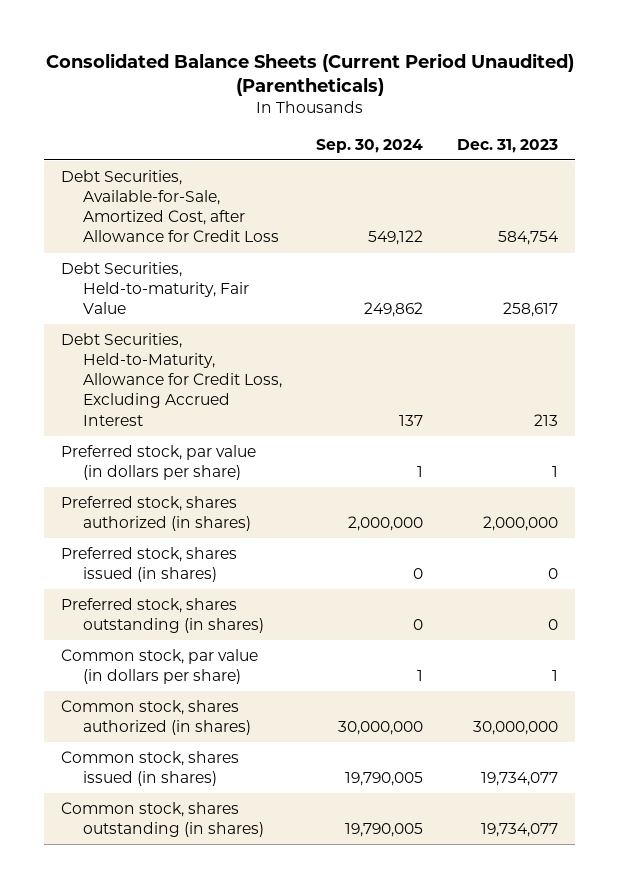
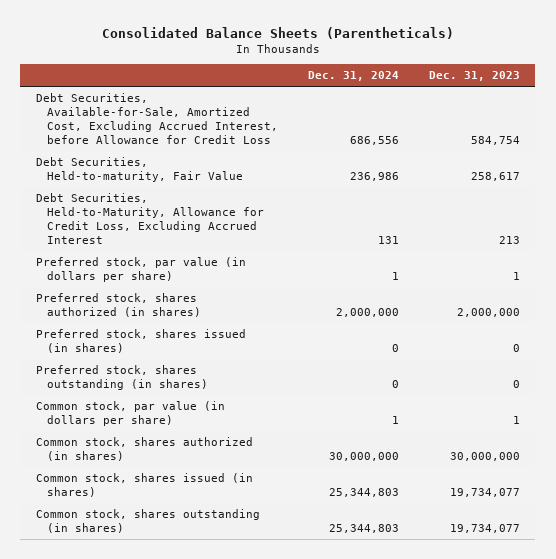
- Consolidated Balance Sheets (Current Period Unaudited) (Parentheticals)
+ Consolidated Balance Sheets (Parentheticals)
- | Sep. 30, 2024 | Dec. 31, 2023
+ | Dec. 31, 2024 | Dec. 31, 2023
- Debt Securities, Available-for-Sale, Amortized Cost, after Allowance for Credit Loss | 549,122 | 584,754
+ Debt Securities, Available-for-Sale, Amortized Cost, Excluding Accrued Interest, before Allowance for Credit Loss | 686,556 | 584,754

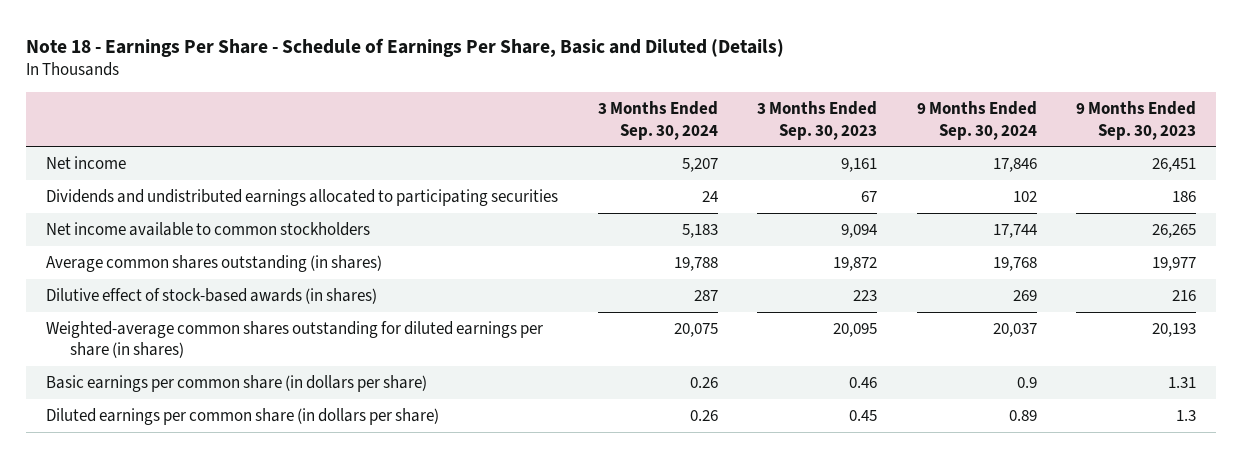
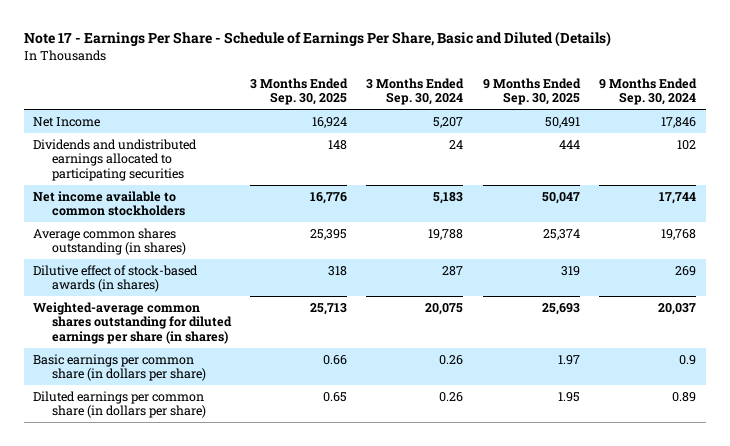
- Note 18 - Earnings Per Share - Schedule of Earnings Per Share, Basic and Diluted (Details)
+ Note 17 - Earnings Per Share - Schedule of Earnings Per Share, Basic and Diluted (Details)
- | 3 Months Ended Sep. 30, 2024 | 3 Months Ended Sep. 30, 2023 | 9 Months Ended Sep. 30, 2024 | 9 Months Ended Sep. 30, 2023
+ | 3 Months Ended Sep. 30, 2025 | 3 Months Ended Sep. 30, 2024 | 9 Months Ended Sep. 30, 2025 | 9 Months Ended Sep. 30, 2024
- Net income | 5,207 | 9,161 | 17,846 | 26,451
+ Net Income | 16,924 | 5,207 | 50,491 | 17,846

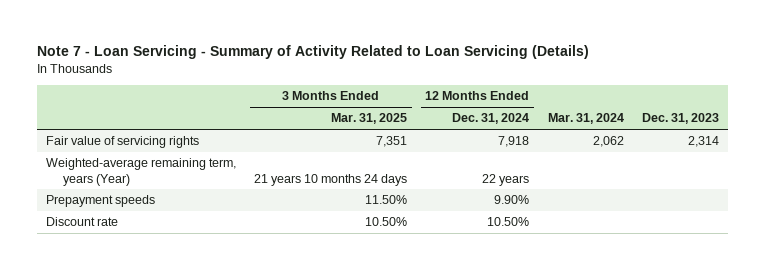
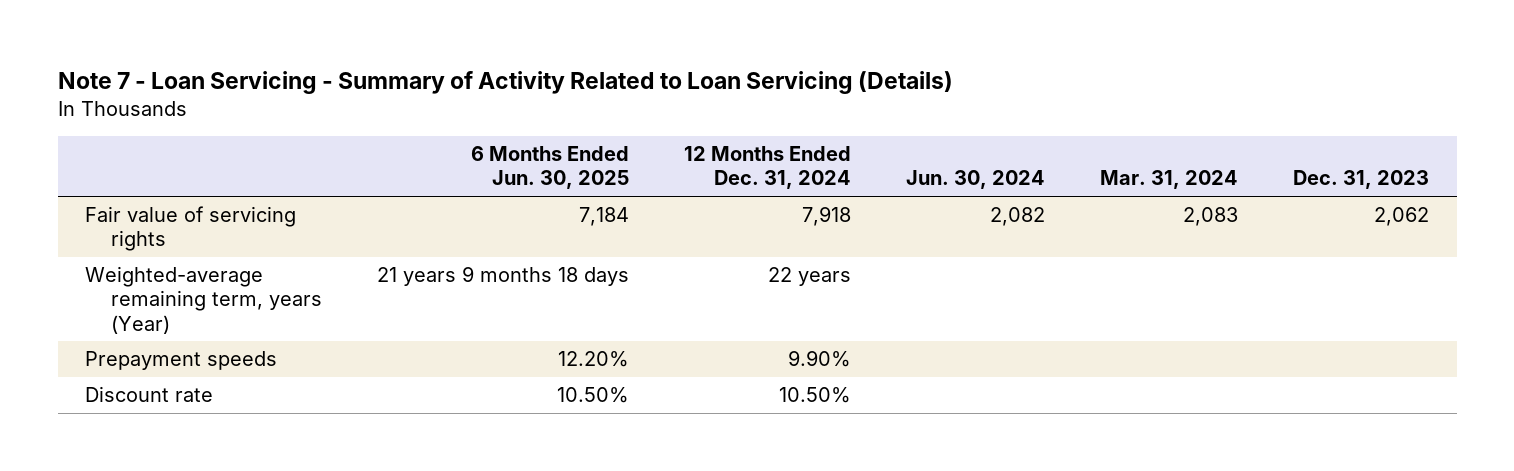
- | 3 Months Ended Mar. 31, 2025 | 12 Months Ended Dec. 31, 2024 | Mar. 31, 2024 | Dec. 31, 2023
+ | 6 Months Ended Jun. 30, 2025 | 12 Months Ended Dec. 31, 2024 | Jun. 30, 2024 | Mar. 31, 2024 | Dec. 31, 2023
- Fair value of servicing rights | 7,351 | 7,918 | 2,062 | 2,314
+ Fair value of servicing rights | 7,184 | 7,918 | 2,082 | 2,083 | 2,062

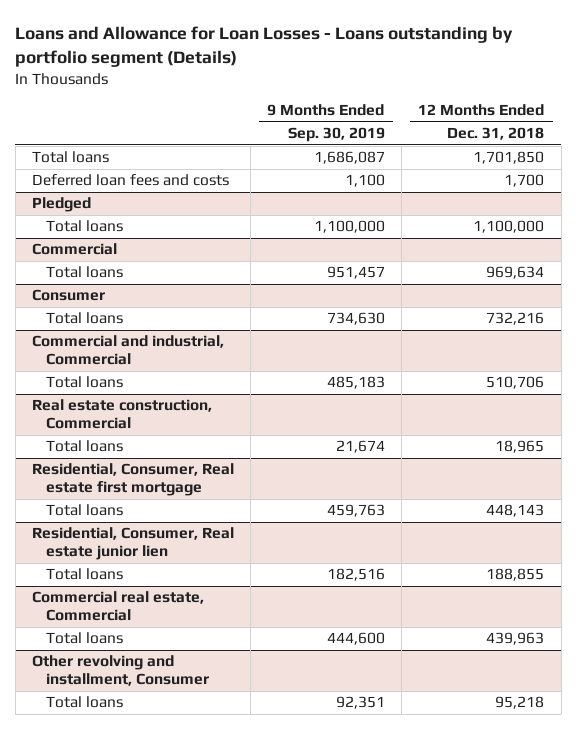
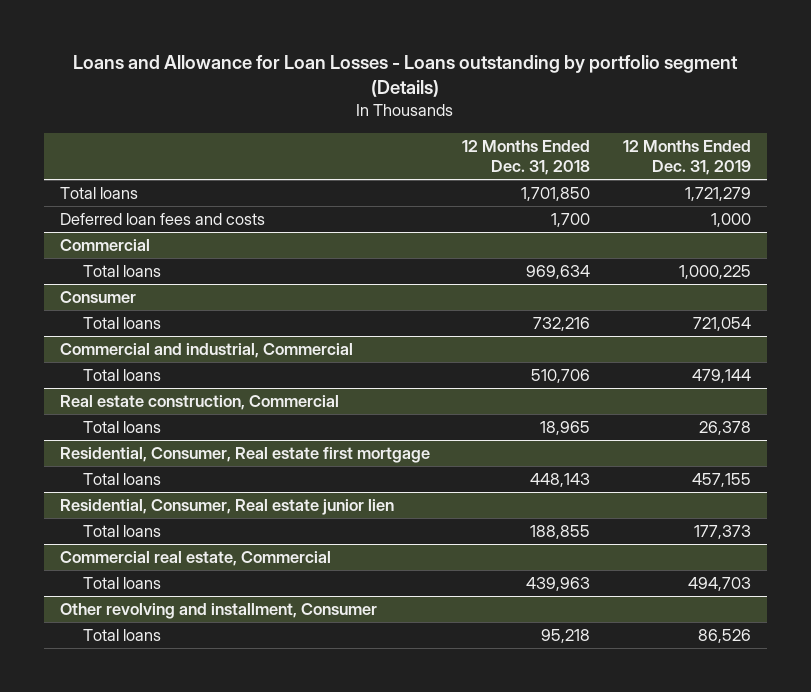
- | 9 Months Ended Sep. 30, 2019 | 12 Months Ended Dec. 31, 2018
+ | 12 Months Ended Dec. 31, 2018 | 12 Months Ended Dec. 31, 2019
- Pledged
- Total loans | 1,100,000 | 1,100,000

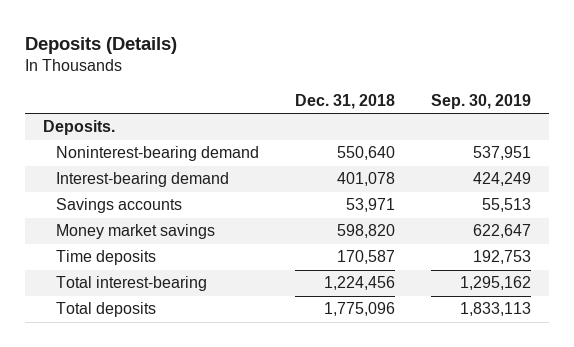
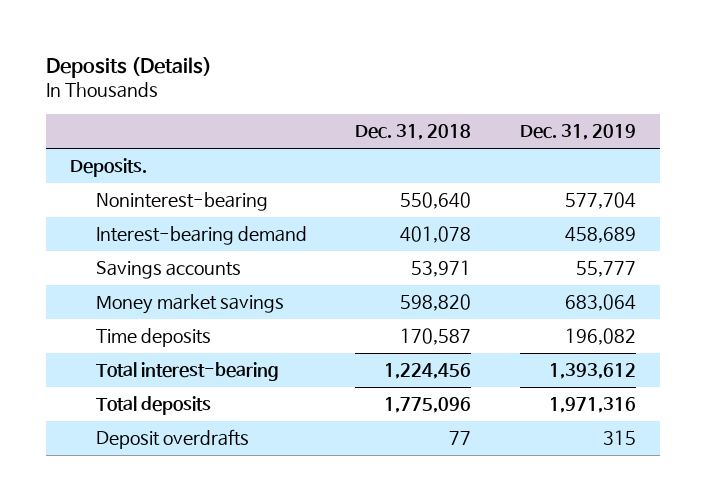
- | Dec. 31, 2018 | Sep. 30, 2019
+ | Dec. 31, 2018 | Dec. 31, 2019
- Noninterest-bearing demand | 550,640 | 537,951
+ Noninterest-bearing | 550,640 | 577,704
+ Deposit overdrafts | 77 | 315

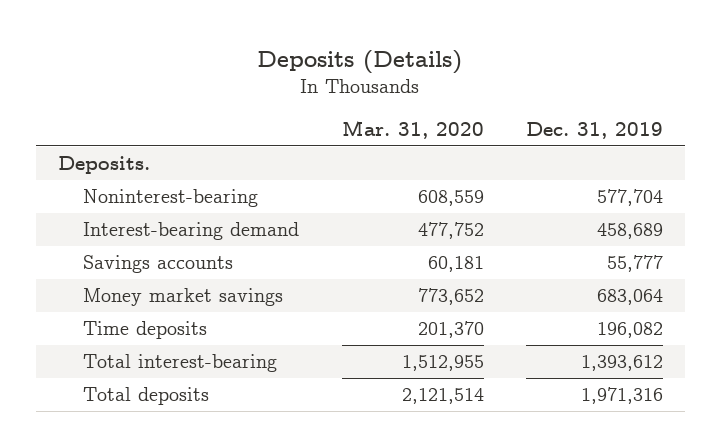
- | Dec. 31, 2018 | Dec. 31, 2019
+ | Mar. 31, 2020 | Dec. 31, 2019
- Deposit overdrafts | 77 | 315

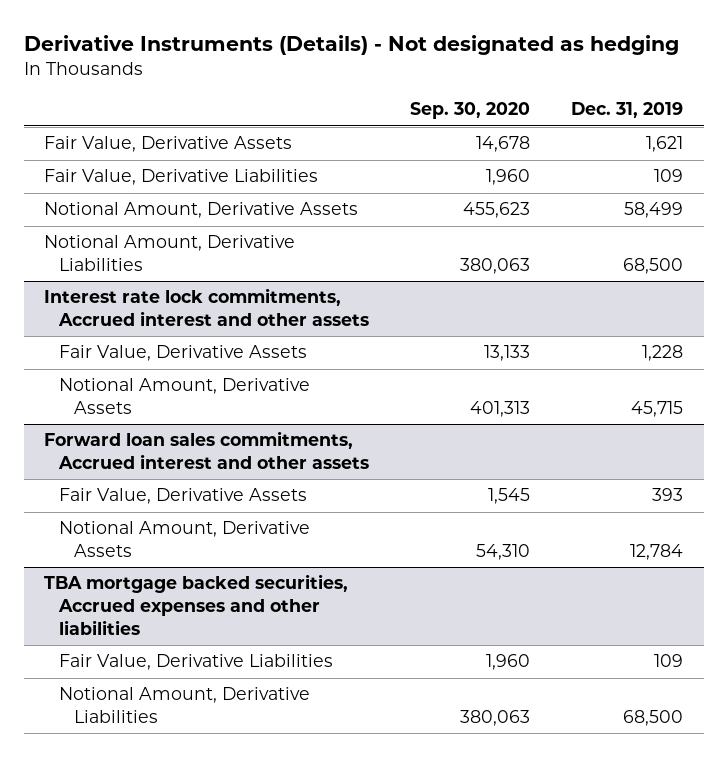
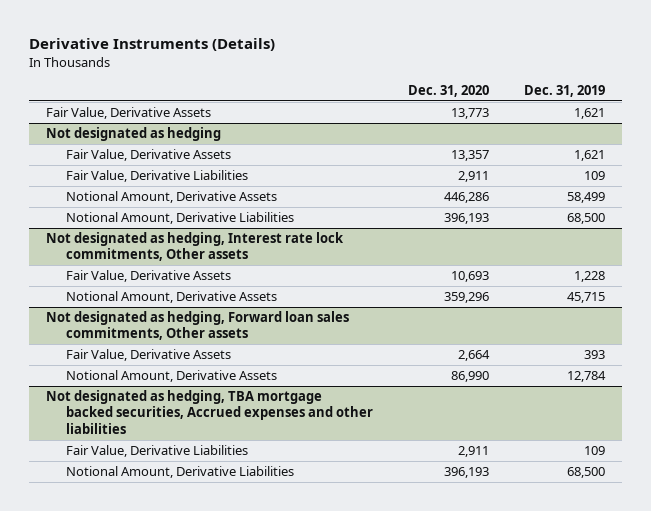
- Derivative Instruments (Details) - Not designated as hedging
+ Derivative Instruments (Details)
- | Sep. 30, 2020 | Dec. 31, 2019
+ | Dec. 31, 2020 | Dec. 31, 2019
+ Not designated as hedging
+ Fair Value, Derivative Assets | 13,357 | 1,621
- Interest rate lock commitments, Accrued interest and other assets
+ Not designated as hedging, Interest rate lock commitments, Other assets
- Forward loan sales commitments, Accrued interest and other assets
+ Not designated as hedging, Forward loan sales commitments, Other assets
- TBA mortgage backed securities, Accrued expenses and other liabilities
+ Not designated as hedging, TBA mortgage backed securities, Accrued expenses and other liabilities

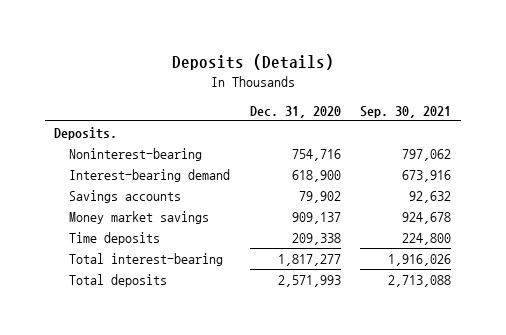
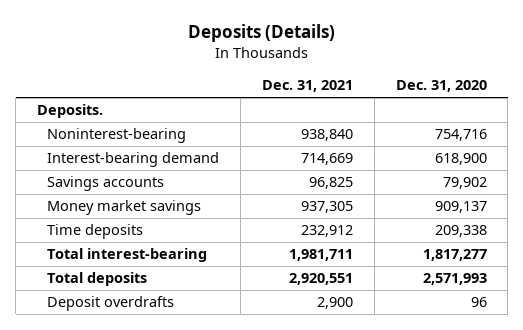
- | Dec. 31, 2020 | Sep. 30, 2021
+ | Dec. 31, 2021 | Dec. 31, 2020
+ Deposit overdrafts | 2,900 | 96

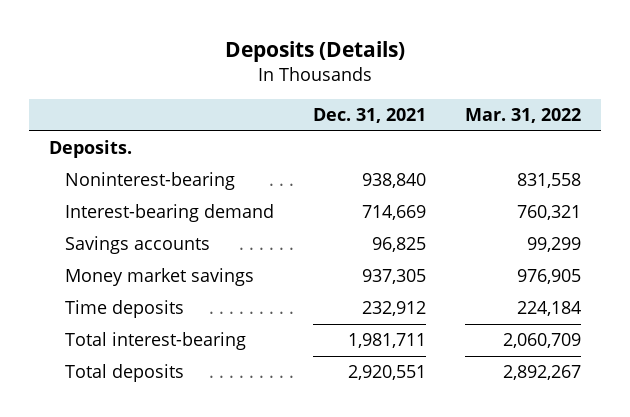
- | Dec. 31, 2021 | Dec. 31, 2020
+ | Dec. 31, 2021 | Mar. 31, 2022
- Deposit overdrafts | 2,900 | 96

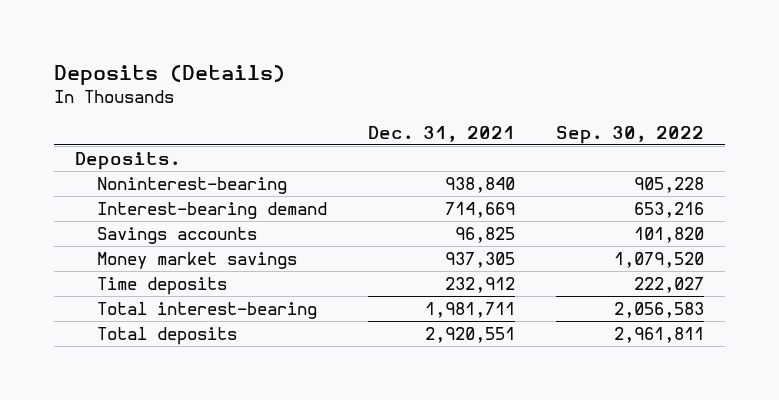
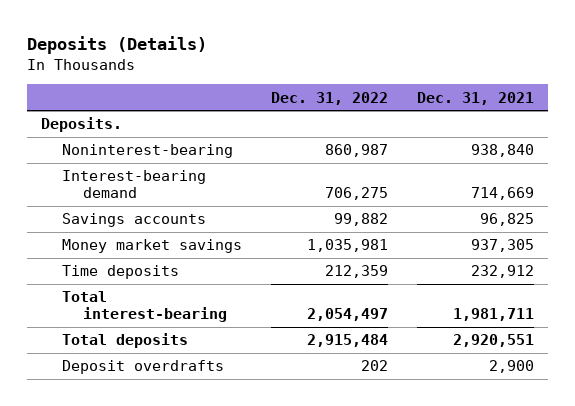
- | Dec. 31, 2021 | Sep. 30, 2022
+ | Dec. 31, 2022 | Dec. 31, 2021
+ Deposit overdrafts | 202 | 2,900

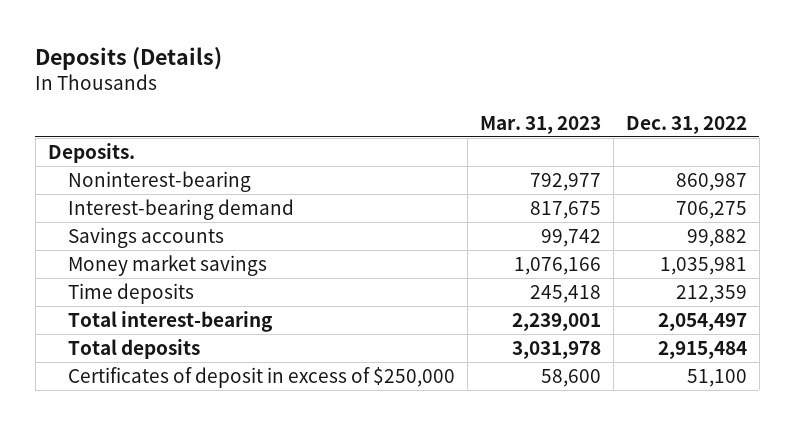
- | Dec. 31, 2022 | Dec. 31, 2021
+ | Mar. 31, 2023 | Dec. 31, 2022
- Deposit overdrafts | 202 | 2,900
+ Certificates of deposit in excess of $250,000 | 58,600 | 51,100

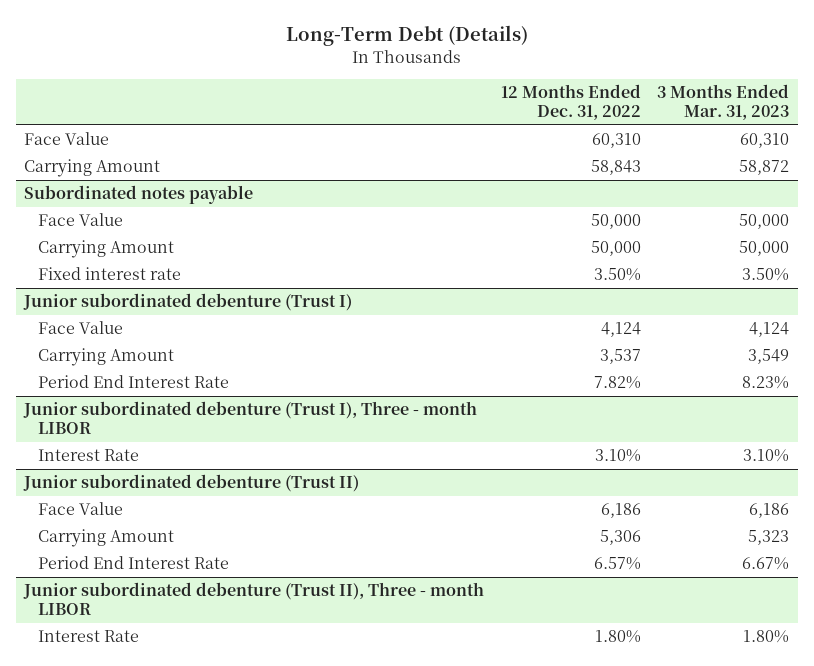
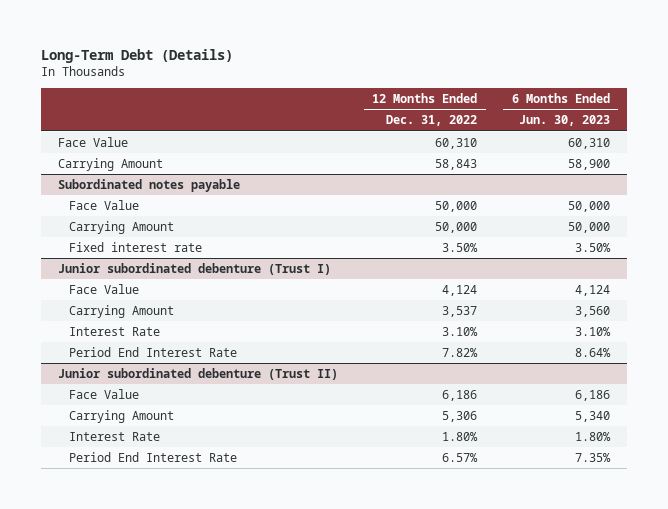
- | 12 Months Ended Dec. 31, 2022 | 3 Months Ended Mar. 31, 2023
+ | 12 Months Ended Dec. 31, 2022 | 6 Months Ended Jun. 30, 2023
- Junior subordinated debenture (Trust I), Three - month LIBOR
@ Junior subordinated debenture (Trust I)
moved down: Period End Interest Rate | 7.82% | 8.64%
- Junior subordinated debenture (Trust II), Three - month LIBOR
@ Junior subordinated debenture (Trust II)
moved down: Period End Interest Rate | 6.57% | 7.35%

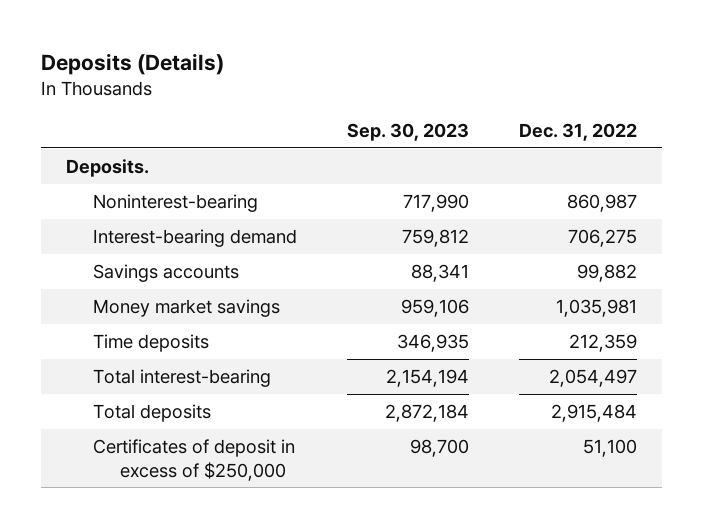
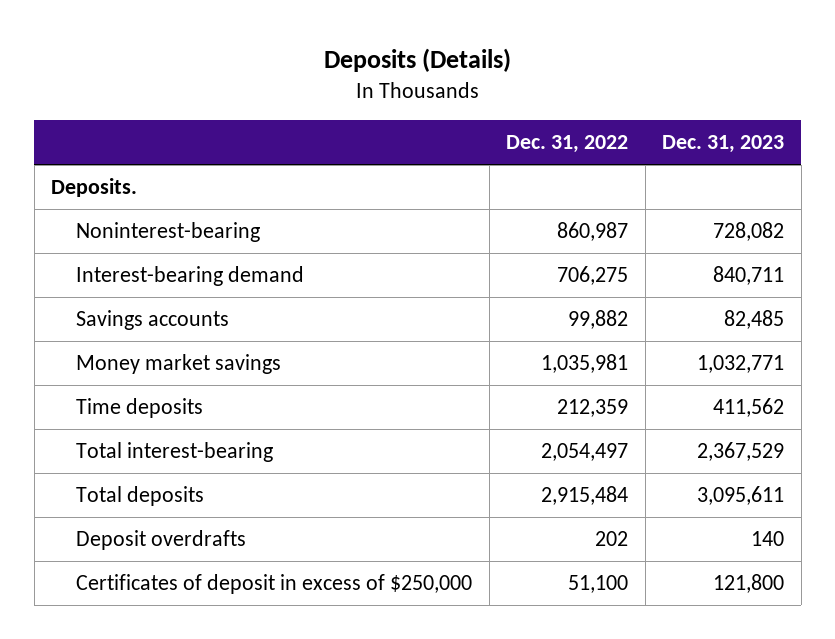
- | Sep. 30, 2023 | Dec. 31, 2022
+ | Dec. 31, 2022 | Dec. 31, 2023
+ Deposit overdrafts | 202 | 140

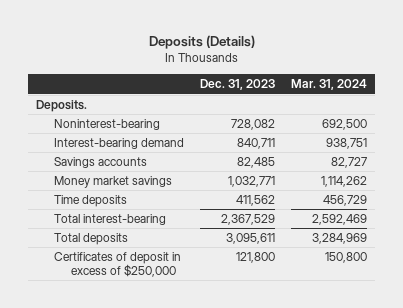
- | Dec. 31, 2022 | Dec. 31, 2023
+ | Dec. 31, 2023 | Mar. 31, 2024
- Deposit overdrafts | 202 | 140

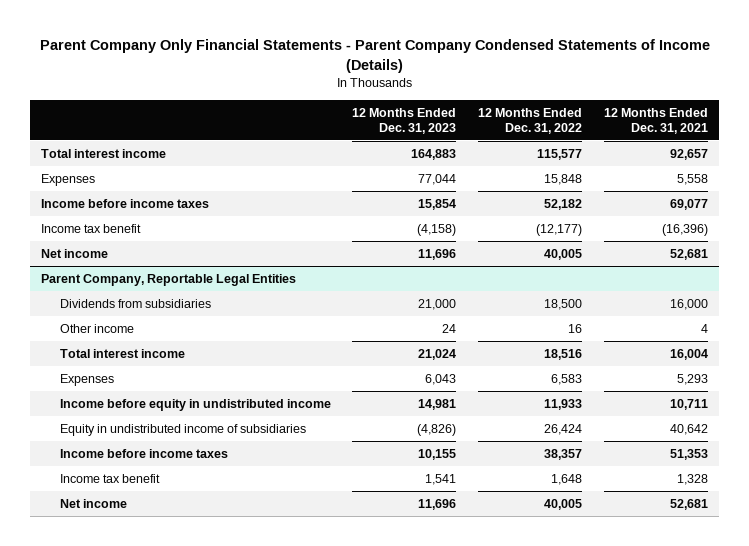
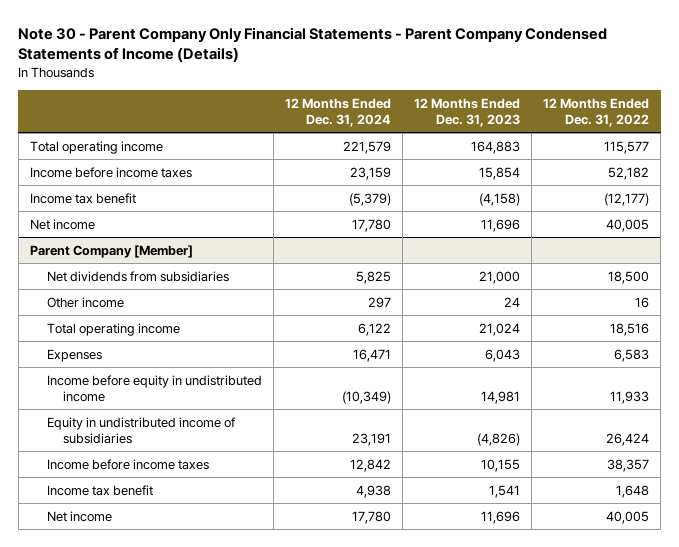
- Parent Company Only Financial Statements - Parent Company Condensed Statements of Income (Details)
+ Note 30 - Parent Company Only Financial Statements - Parent Company Condensed Statements of Income (Details)
- | 12 Months Ended Dec. 31, 2023 | 12 Months Ended Dec. 31, 2022 | 12 Months Ended Dec. 31, 2021
+ | 12 Months Ended Dec. 31, 2024 | 12 Months Ended Dec. 31, 2023 | 12 Months Ended Dec. 31, 2022
- Total interest income | 164,883 | 115,577 | 92,657
- Expenses | 77,044 | 15,848 | 5,558
+ Total operating income | 221,579 | 164,883 | 115,577
- Parent Company, Reportable Legal Entities
- Dividends from subsidiaries | 21,000 | 18,500 | 16,000
+ Parent Company [Member]
+ Net dividends from subsidiaries | 5,825 | 21,000 | 18,500
- Total interest income | 21,024 | 18,516 | 16,004
+ Total operating income | 6,122 | 21,024 | 18,516

